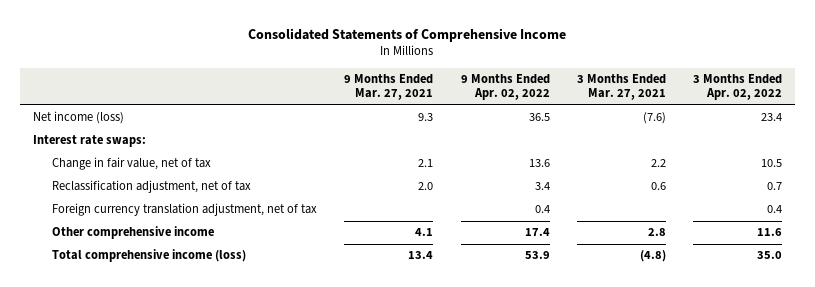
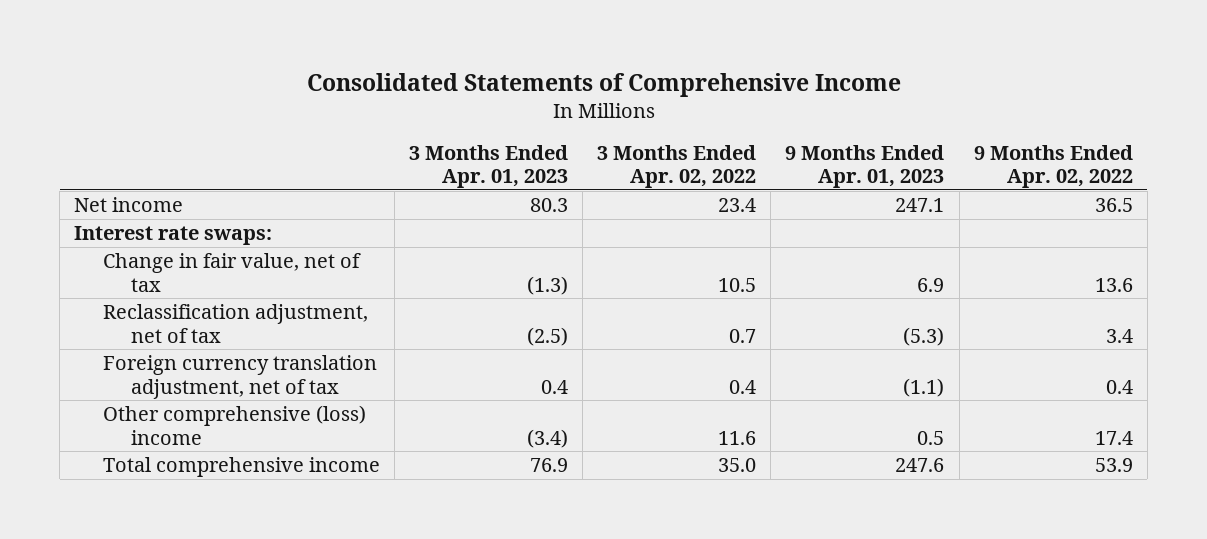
- | 9 Months Ended Mar. 27, 2021 | 9 Months Ended Apr. 02, 2022 | 3 Months Ended Mar. 27, 2021 | 3 Months Ended Apr. 02, 2022
+ | 3 Months Ended Apr. 01, 2023 | 3 Months Ended Apr. 02, 2022 | 9 Months Ended Apr. 01, 2023 | 9 Months Ended Apr. 02, 2022
- Net income (loss) | 9.3 | 36.5 | (7.6) | 23.4
+ Net income | 80.3 | 23.4 | 247.1 | 36.5
- Other comprehensive income | 4.1 | 17.4 | 2.8 | 11.6
- Total comprehensive income (loss) | 13.4 | 53.9 | (4.8) | 35.0
+ Other comprehensive (loss) income | (3.4) | 11.6 | 0.5 | 17.4
+ Total comprehensive income | 76.9 | 35.0 | 247.6 | 53.9

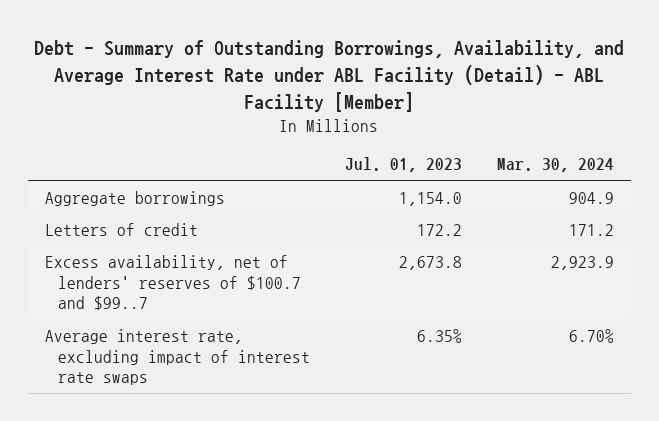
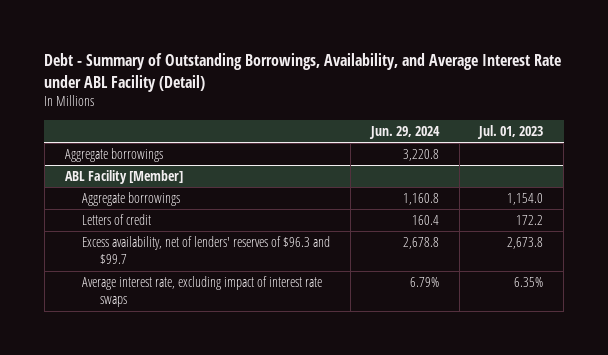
- Debt - Summary of Outstanding Borrowings, Availability, and Average Interest Rate under ABL Facility (Detail) - ABL Facility [Member]
+ Debt - Summary of Outstanding Borrowings, Availability, and Average Interest Rate under ABL Facility (Detail)
- | Jul. 01, 2023 | Mar. 30, 2024
+ | Jun. 29, 2024 | Jul. 01, 2023
+ Aggregate borrowings | 3,220.8 |
+ ABL Facility [Member]
- Excess availability, net of lenders' reserves of $100.7 and $99..7 | 2,673.8 | 2,923.9
+ Excess availability, net of lenders' reserves of $96.3 and $99.7 | 2,678.8 | 2,673.8

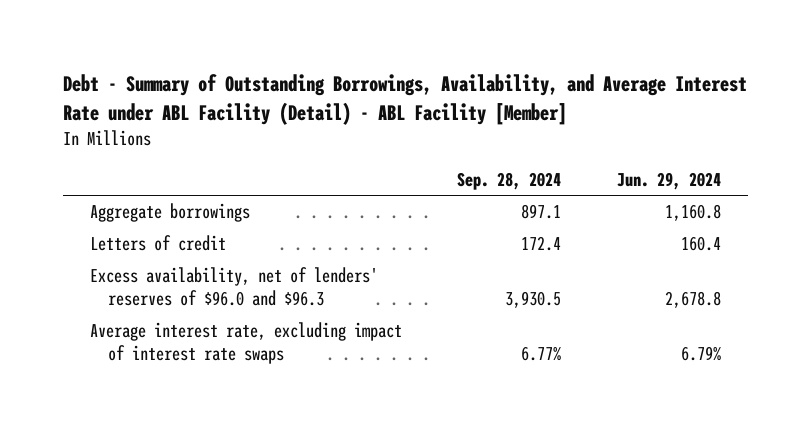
- Debt - Summary of Outstanding Borrowings, Availability, and Average Interest Rate under ABL Facility (Detail)
+ Debt - Summary of Outstanding Borrowings, Availability, and Average Interest Rate under ABL Facility (Detail) - ABL Facility [Member]
- | Jun. 29, 2024 | Jul. 01, 2023
+ | Sep. 28, 2024 | Jun. 29, 2024
- Aggregate borrowings | 3,220.8 |
- ABL Facility [Member]
- Excess availability, net of lenders' reserves of $96.3 and $99.7 | 2,678.8 | 2,673.8
+ Excess availability, net of lenders' reserves of $96.0 and $96.3 | 3,930.5 | 2,678.8

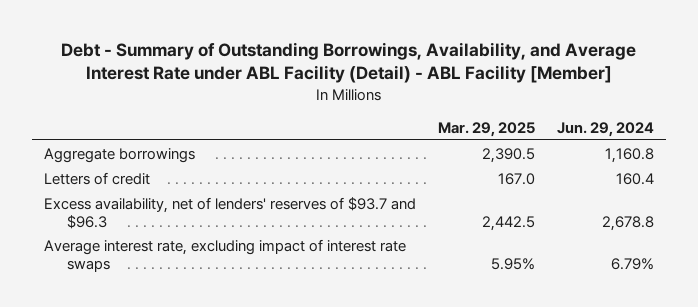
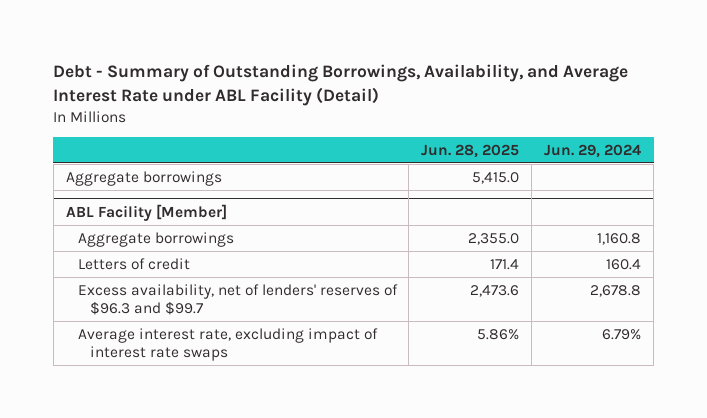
- Debt - Summary of Outstanding Borrowings, Availability, and Average Interest Rate under ABL Facility (Detail) - ABL Facility [Member]
+ Debt - Summary of Outstanding Borrowings, Availability, and Average Interest Rate under ABL Facility (Detail)
- | Mar. 29, 2025 | Jun. 29, 2024
+ | Jun. 28, 2025 | Jun. 29, 2024
+ Aggregate borrowings | 5,415.0 |
+ ABL Facility [Member]
- Excess availability, net of lenders' reserves of $93.7 and $96.3 | 2,442.5 | 2,678.8
+ Excess availability, net of lenders' reserves of $96.3 and $99.7 | 2,473.6 | 2,678.8

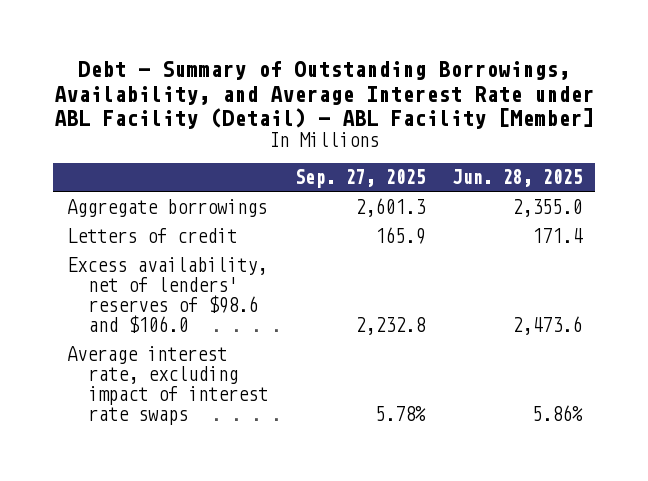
- Debt - Summary of Outstanding Borrowings, Availability, and Average Interest Rate under ABL Facility (Detail)
+ Debt - Summary of Outstanding Borrowings, Availability, and Average Interest Rate under ABL Facility (Detail) - ABL Facility [Member]
- | Jun. 28, 2025 | Jun. 29, 2024
+ | Sep. 27, 2025 | Jun. 28, 2025
- Aggregate borrowings | 5,415.0 |
- ABL Facility [Member]
- Excess availability, net of lenders' reserves of $96.3 and $99.7 | 2,473.6 | 2,678.8
+ Excess availability, net of lenders' reserves of $98.6 and $106.0 | 2,232.8 | 2,473.6

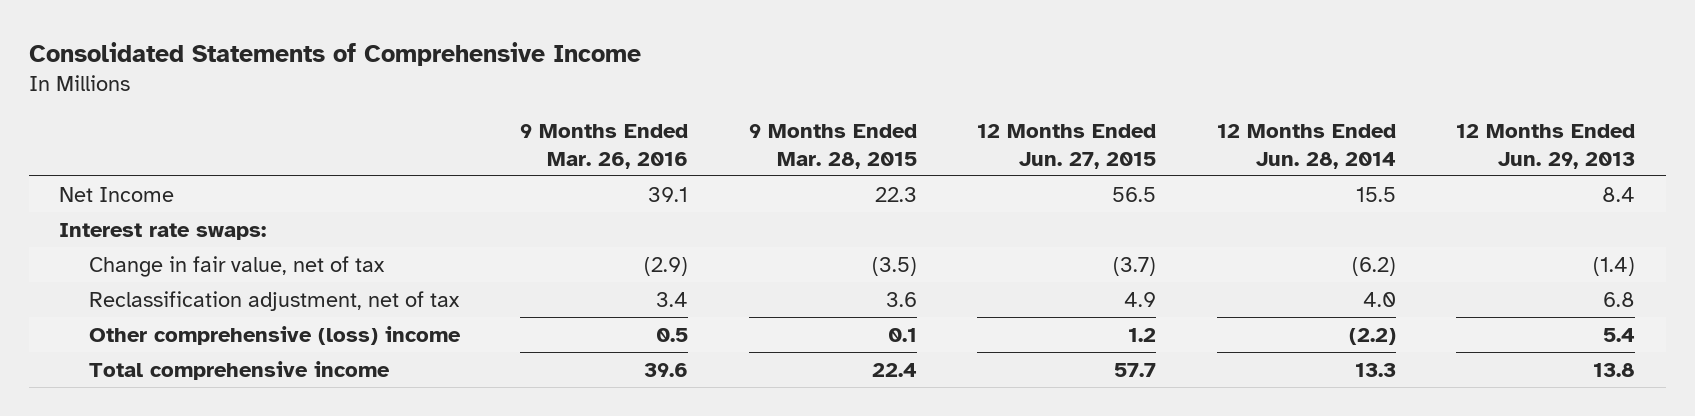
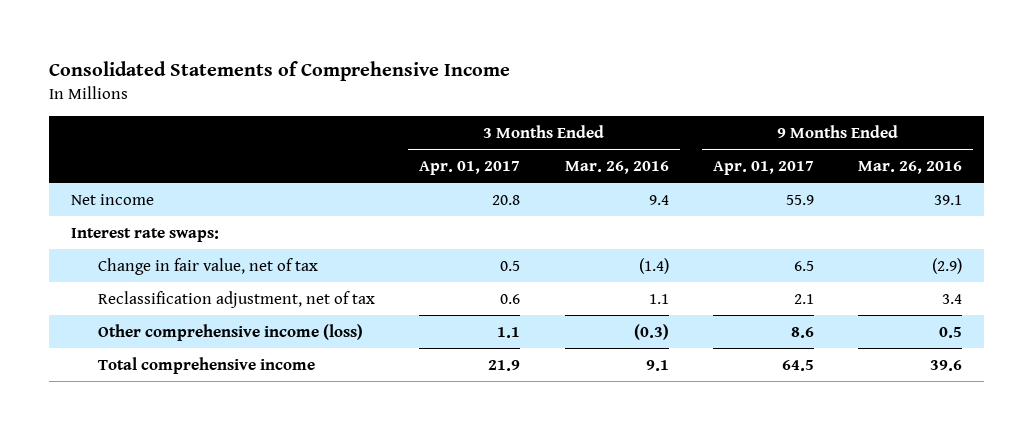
- | 9 Months Ended Mar. 26, 2016 | 9 Months Ended Mar. 28, 2015 | 12 Months Ended Jun. 27, 2015 | 12 Months Ended Jun. 28, 2014 | 12 Months Ended Jun. 29, 2013
+ | 3 Months Ended Apr. 01, 2017 | 3 Months Ended Mar. 26, 2016 | 9 Months Ended Apr. 01, 2017 | 9 Months Ended Mar. 26, 2016
- Net Income | 39.1 | 22.3 | 56.5 | 15.5 | 8.4
+ Net income | 20.8 | 9.4 | 55.9 | 39.1
- Other comprehensive (loss) income | 0.5 | 0.1 | 1.2 | (2.2) | 5.4
+ Other comprehensive income (loss) | 1.1 | (0.3) | 8.6 | 0.5

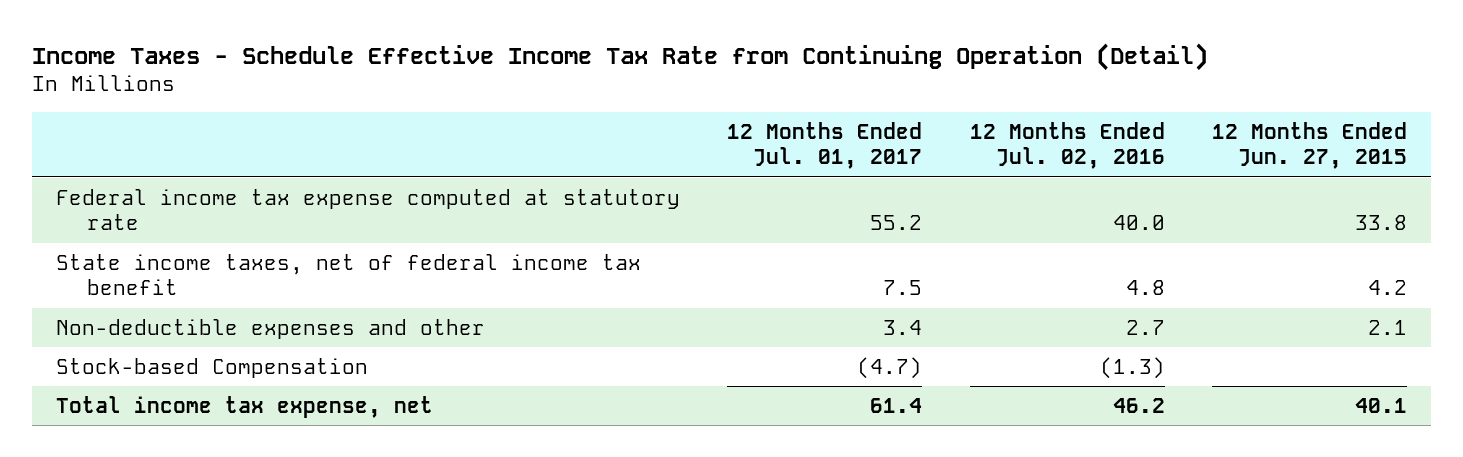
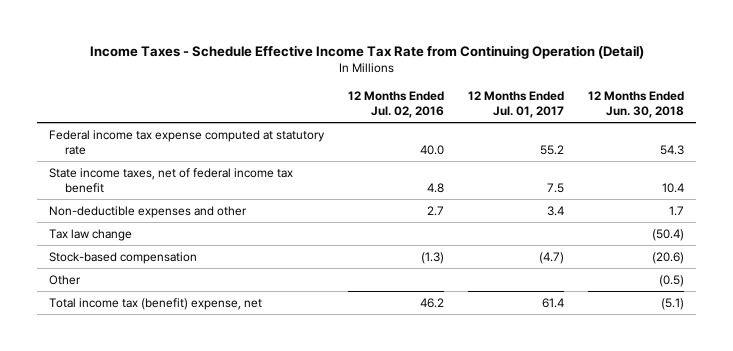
- | 12 Months Ended Jul. 01, 2017 | 12 Months Ended Jul. 02, 2016 | 12 Months Ended Jun. 27, 2015
+ | 12 Months Ended Jul. 02, 2016 | 12 Months Ended Jul. 01, 2017 | 12 Months Ended Jun. 30, 2018
- Stock-based Compensation | (4.7) | (1.3) |
- Total income tax expense, net | 61.4 | 46.2 | 40.1
+ Tax law change | | | (50.4)
+ Stock-based compensation | (1.3) | (4.7) | (20.6)
+ Other | | | (0.5)
+ Total income tax (benefit) expense, net | 46.2 | 61.4 | (5.1)

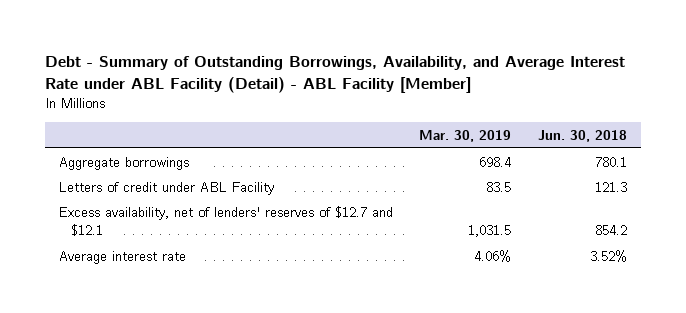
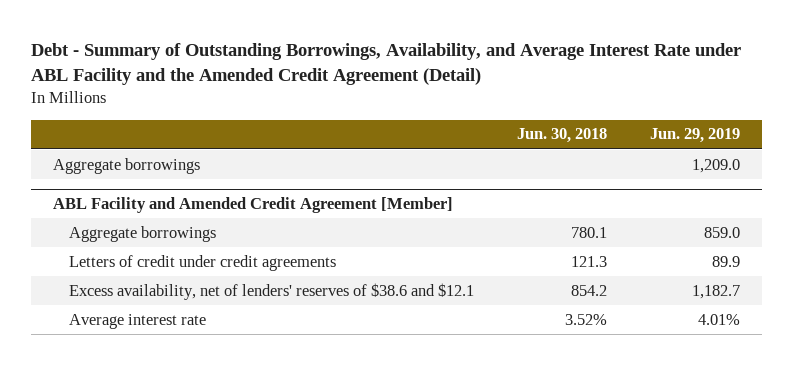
- Debt - Summary of Outstanding Borrowings, Availability, and Average Interest Rate under ABL Facility (Detail) - ABL Facility [Member]
+ Debt - Summary of Outstanding Borrowings, Availability, and Average Interest Rate under ABL Facility and the Amended Credit Agreement (Detail)
- | Mar. 30, 2019 | Jun. 30, 2018
+ | Jun. 30, 2018 | Jun. 29, 2019
+ Aggregate borrowings | | 1,209.0
+ ABL Facility and Amended Credit Agreement [Member]
- Letters of credit under ABL Facility | 83.5 | 121.3
- Excess availability, net of lenders' reserves of $12.7 and $12.1 | 1,031.5 | 854.2
+ Letters of credit under credit agreements | 121.3 | 89.9
+ Excess availability, net of lenders' reserves of $38.6 and $12.1 | 854.2 | 1,182.7

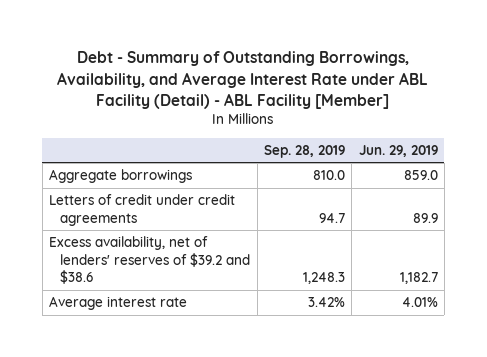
- Debt - Summary of Outstanding Borrowings, Availability, and Average Interest Rate under ABL Facility and the Amended Credit Agreement (Detail)
+ Debt - Summary of Outstanding Borrowings, Availability, and Average Interest Rate under ABL Facility (Detail) - ABL Facility [Member]
- | Jun. 30, 2018 | Jun. 29, 2019
+ | Sep. 28, 2019 | Jun. 29, 2019
- Aggregate borrowings | | 1,209.0
- ABL Facility and Amended Credit Agreement [Member]
- Excess availability, net of lenders' reserves of $38.6 and $12.1 | 854.2 | 1,182.7
+ Excess availability, net of lenders' reserves of $39.2 and $38.6 | 1,248.3 | 1,182.7

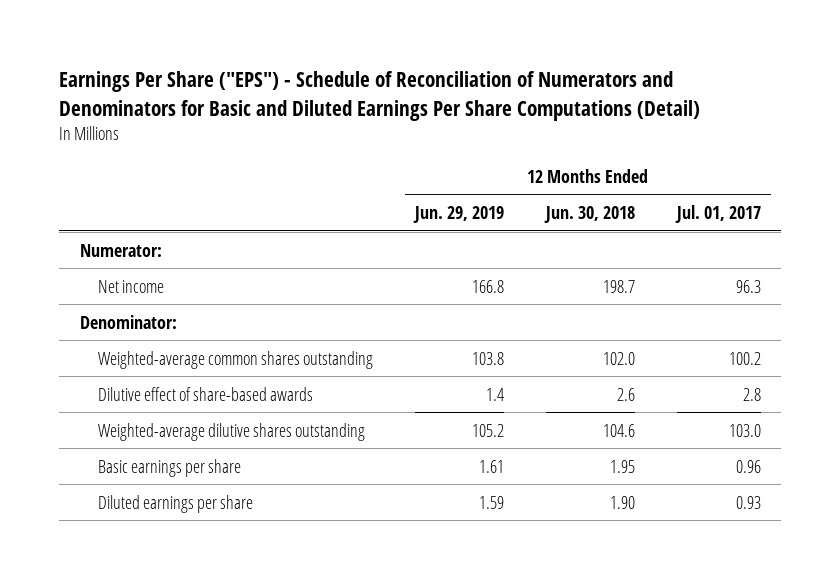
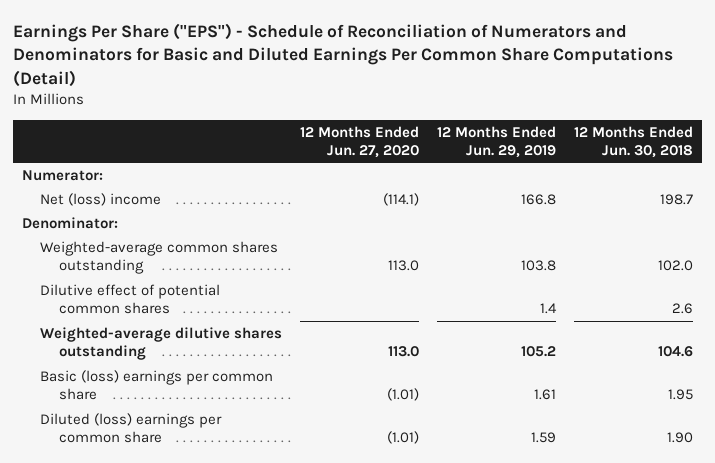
- Earnings Per Share ("EPS") - Schedule of Reconciliation of Numerators and Denominators for Basic and Diluted Earnings Per Share Computations (Detail)
+ Earnings Per Share ("EPS") - Schedule of Reconciliation of Numerators and Denominators for Basic and Diluted Earnings Per Common Share Computations (Detail)
- | 12 Months Ended Jun. 29, 2019 | 12 Months Ended Jun. 30, 2018 | 12 Months Ended Jul. 01, 2017
+ | 12 Months Ended Jun. 27, 2020 | 12 Months Ended Jun. 29, 2019 | 12 Months Ended Jun. 30, 2018
- Net income | 166.8 | 198.7 | 96.3
+ Net (loss) income | (114.1) | 166.8 | 198.7
- Dilutive effect of share-based awards | 1.4 | 2.6 | 2.8
+ Dilutive effect of potential common shares | | 1.4 | 2.6
- Basic earnings per share | 1.61 | 1.95 | 0.96
- Diluted earnings per share | 1.59 | 1.90 | 0.93
+ Basic (loss) earnings per common share | (1.01) | 1.61 | 1.95
+ Diluted (loss) earnings per common share | (1.01) | 1.59 | 1.90

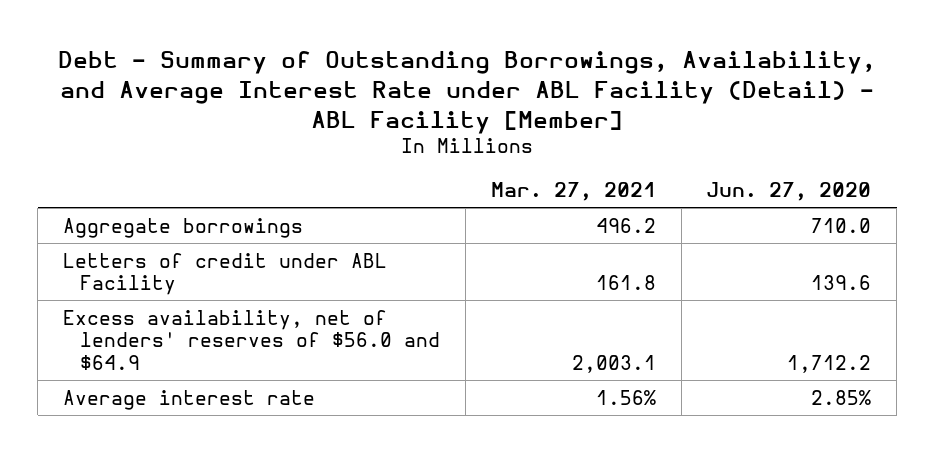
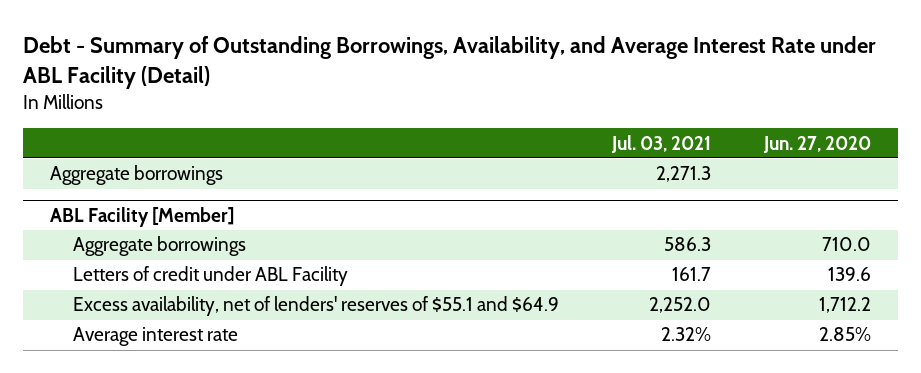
- Debt - Summary of Outstanding Borrowings, Availability, and Average Interest Rate under ABL Facility (Detail) - ABL Facility [Member]
+ Debt - Summary of Outstanding Borrowings, Availability, and Average Interest Rate under ABL Facility (Detail)
- | Mar. 27, 2021 | Jun. 27, 2020
+ | Jul. 03, 2021 | Jun. 27, 2020
+ Aggregate borrowings | 2,271.3 |
+ ABL Facility [Member]
- Excess availability, net of lenders' reserves of $56.0 and $64.9 | 2,003.1 | 1,712.2
+ Excess availability, net of lenders' reserves of $55.1 and $64.9 | 2,252.0 | 1,712.2

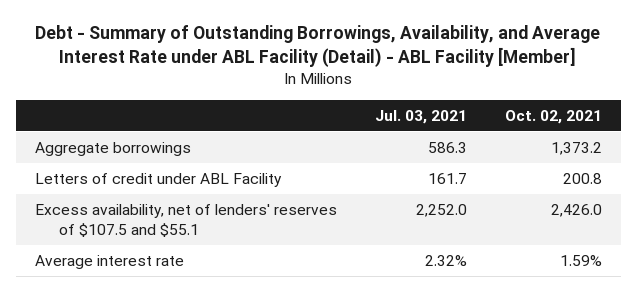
- Debt - Summary of Outstanding Borrowings, Availability, and Average Interest Rate under ABL Facility (Detail)
+ Debt - Summary of Outstanding Borrowings, Availability, and Average Interest Rate under ABL Facility (Detail) - ABL Facility [Member]
- | Jul. 03, 2021 | Jun. 27, 2020
+ | Jul. 03, 2021 | Oct. 02, 2021
- Aggregate borrowings | 2,271.3 |
- ABL Facility [Member]
- Excess availability, net of lenders' reserves of $55.1 and $64.9 | 2,252.0 | 1,712.2
+ Excess availability, net of lenders' reserves of $107.5 and $55.1 | 2,252.0 | 2,426.0

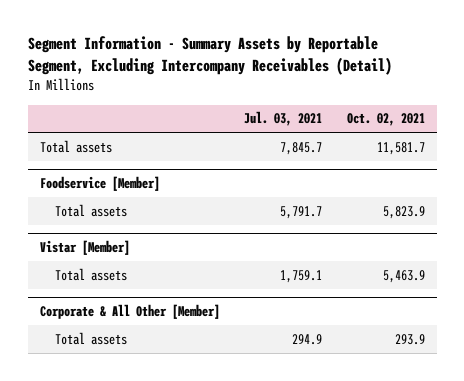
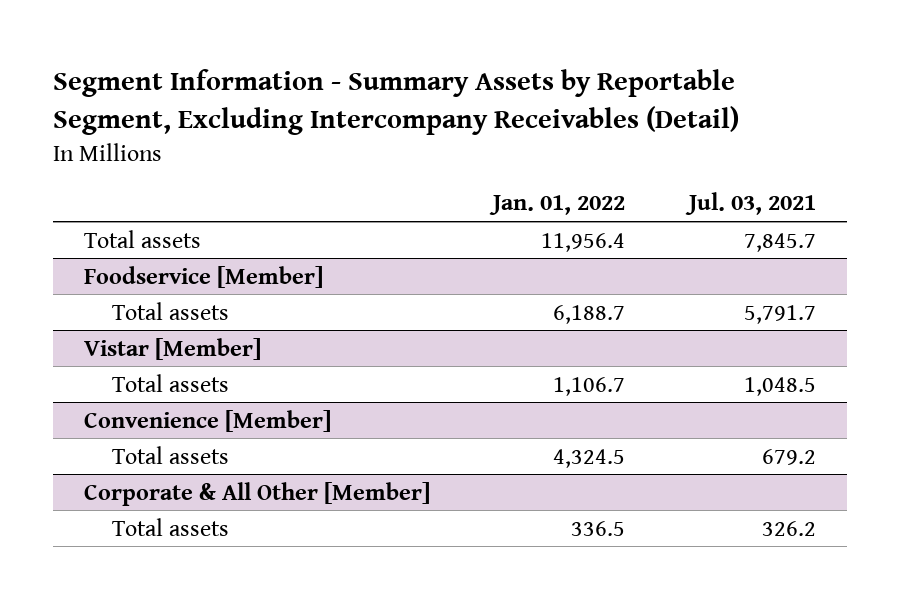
- | Jul. 03, 2021 | Oct. 02, 2021
+ | Jan. 01, 2022 | Jul. 03, 2021
@ Vistar [Member]
- Total assets | 1,759.1 | 5,463.9
+ Total assets | 1,106.7 | 1,048.5
+ Convenience [Member]
+ Total assets | 4,324.5 | 679.2
@ Corporate & All Other [Member]
- Total assets | 294.9 | 293.9
+ Total assets | 336.5 | 326.2

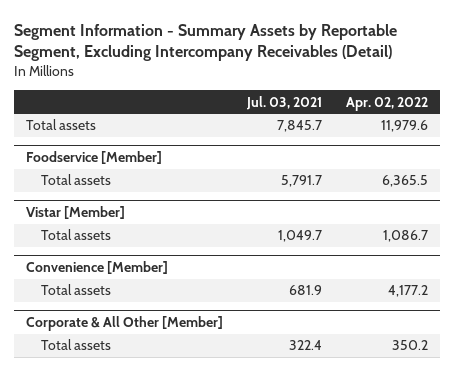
- | Jan. 01, 2022 | Jul. 03, 2021
+ | Jul. 03, 2021 | Apr. 02, 2022
@ Vistar [Member]
- Total assets | 1,106.7 | 1,048.5
+ Total assets | 1,049.7 | 1,086.7
@ Convenience [Member]
- Total assets | 4,324.5 | 679.2
+ Total assets | 681.9 | 4,177.2
@ Corporate & All Other [Member]
- Total assets | 336.5 | 326.2
+ Total assets | 322.4 | 350.2

